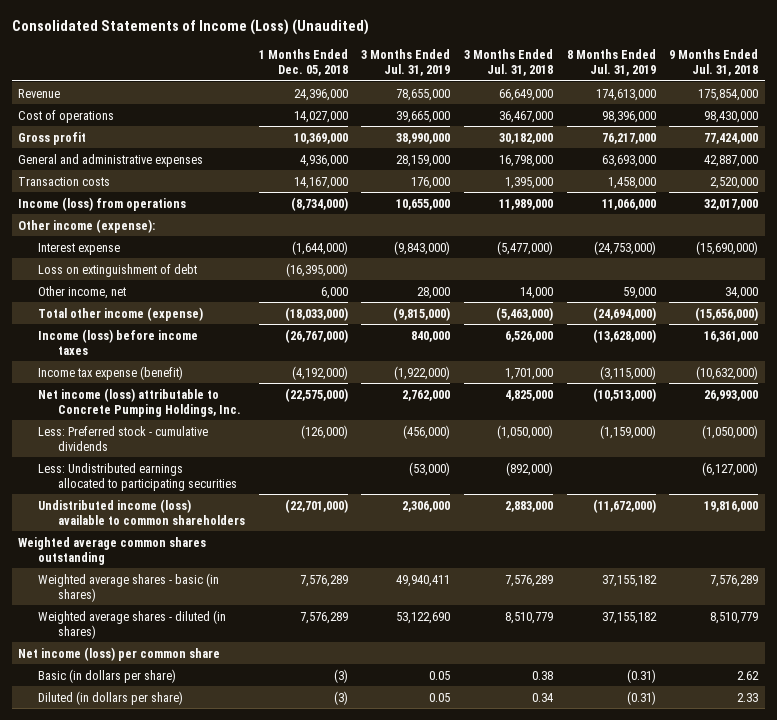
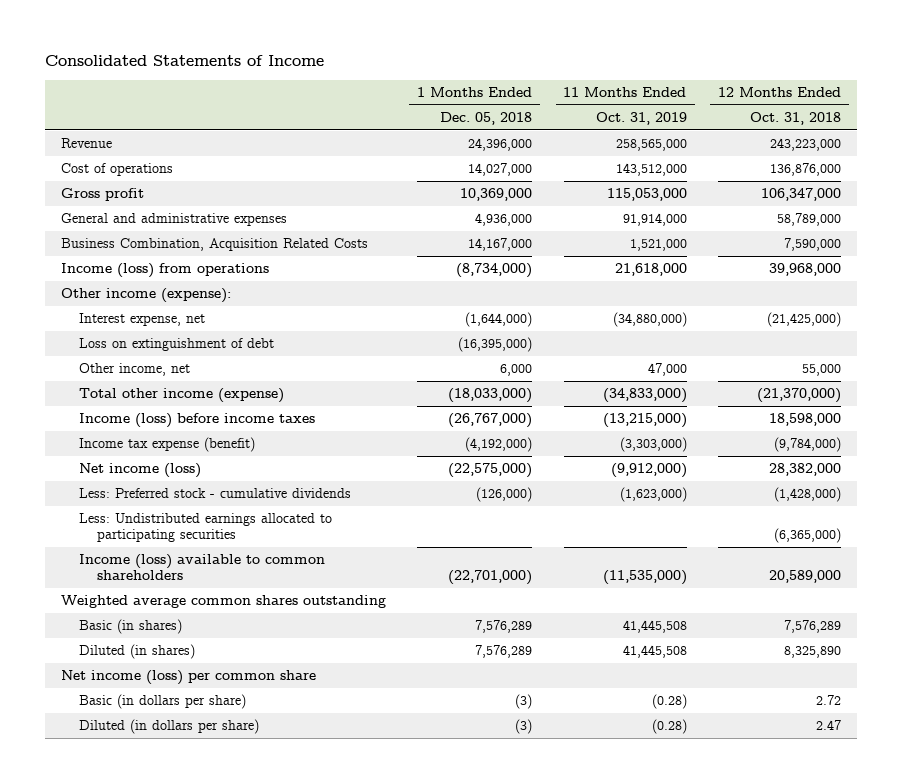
- Consolidated Statements of Income (Loss) (Unaudited)
+ Consolidated Statements of Income
- | 1 Months Ended Dec. 05, 2018 | 3 Months Ended Jul. 31, 2019 | 3 Months Ended Jul. 31, 2018 | 8 Months Ended Jul. 31, 2019 | 9 Months Ended Jul. 31, 2018
+ | 1 Months Ended Dec. 05, 2018 | 11 Months Ended Oct. 31, 2019 | 12 Months Ended Oct. 31, 2018
- Transaction costs | 14,167,000 | 176,000 | 1,395,000 | 1,458,000 | 2,520,000
+ Business Combination, Acquisition Related Costs | 14,167,000 | 1,521,000 | 7,590,000
- Interest expense | (1,644,000) | (9,843,000) | (5,477,000) | (24,753,000) | (15,690,000)
+ Interest expense, net | (1,644,000) | (34,880,000) | (21,425,000)
- Net income (loss) attributable to Concrete Pumping Holdings, Inc. | (22,575,000) | 2,762,000 | 4,825,000 | (10,513,000) | 26,993,000
+ Net income (loss) | (22,575,000) | (9,912,000) | 28,382,000
- Undistributed income (loss) available to common shareholders | (22,701,000) | 2,306,000 | 2,883,000 | (11,672,000) | 19,816,000
+ Income (loss) available to common shareholders | (22,701,000) | (11,535,000) | 20,589,000
- Weighted average shares - basic (in shares) | 7,576,289 | 49,940,411 | 7,576,289 | 37,155,182 | 7,576,289
- Weighted average shares - diluted (in shares) | 7,576,289 | 53,122,690 | 8,510,779 | 37,155,182 | 8,510,779
+ Basic (in shares) | 7,576,289 | 41,445,508 | 7,576,289
+ Diluted (in shares) | 7,576,289 | 41,445,508 | 8,325,890

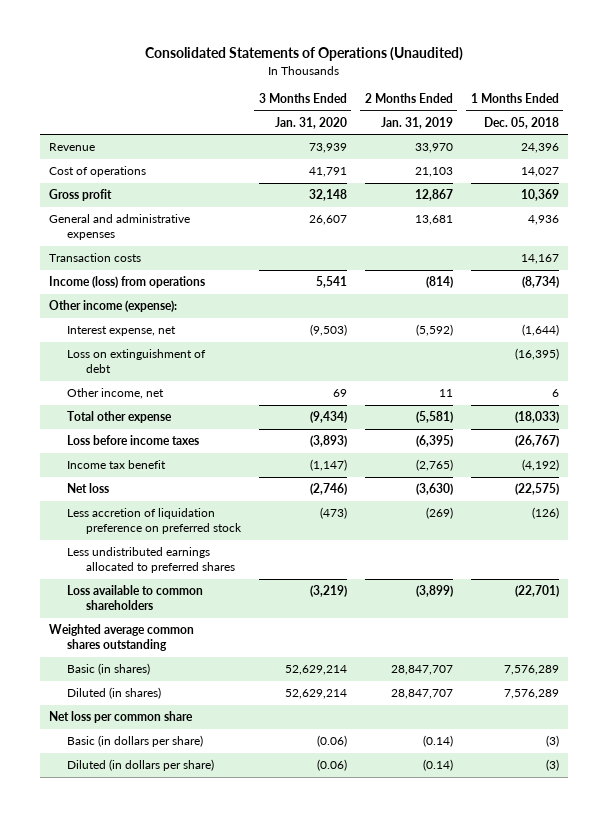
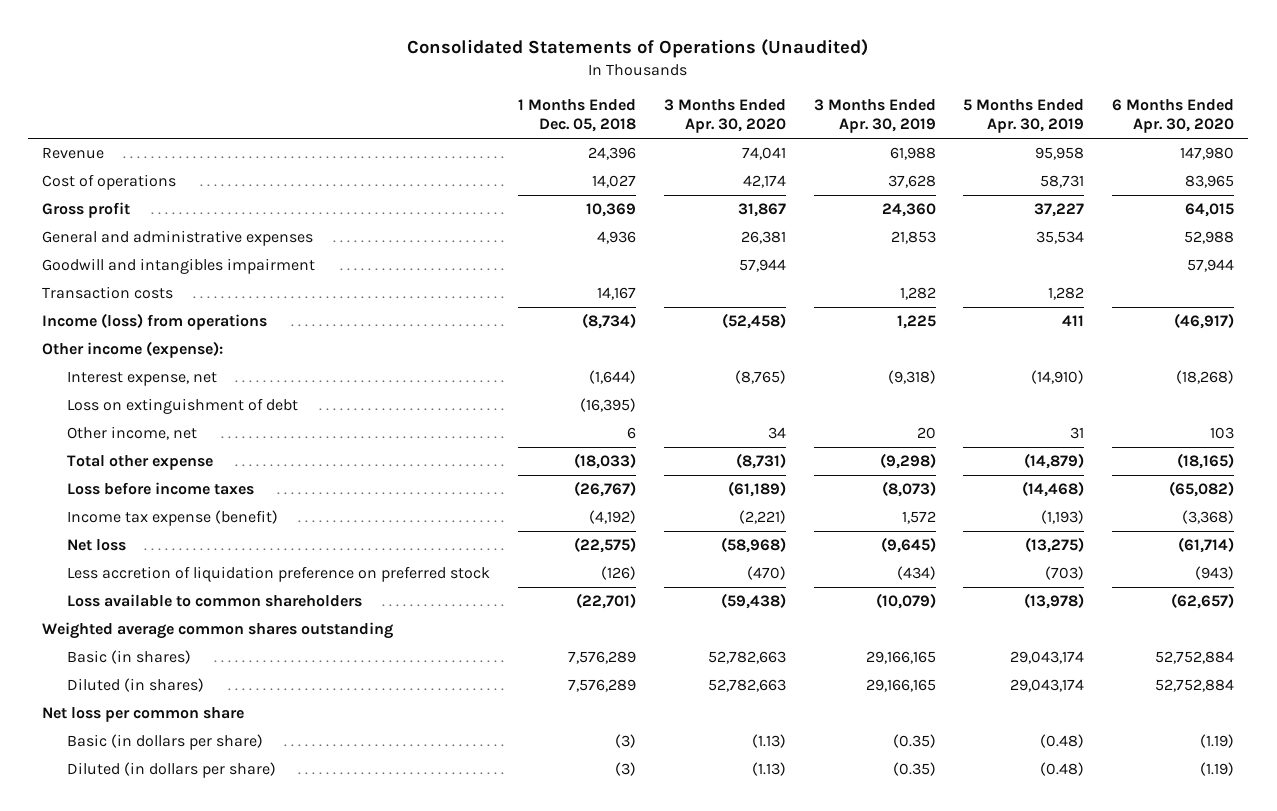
- | 3 Months Ended Jan. 31, 2020 | 2 Months Ended Jan. 31, 2019 | 1 Months Ended Dec. 05, 2018
+ | 1 Months Ended Dec. 05, 2018 | 3 Months Ended Apr. 30, 2020 | 3 Months Ended Apr. 30, 2019 | 5 Months Ended Apr. 30, 2019 | 6 Months Ended Apr. 30, 2020
+ Goodwill and intangibles impairment | | 57,944 | | | 57,944
- Income tax benefit | (1,147) | (2,765) | (4,192)
+ Income tax expense (benefit) | (4,192) | (2,221) | 1,572 | (1,193) | (3,368)
- Less undistributed earnings allocated to preferred shares

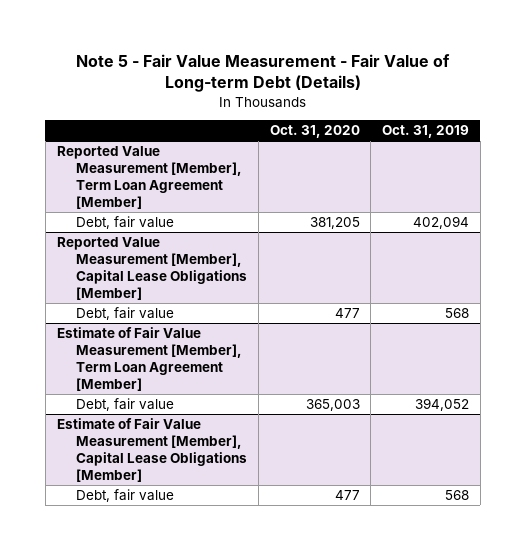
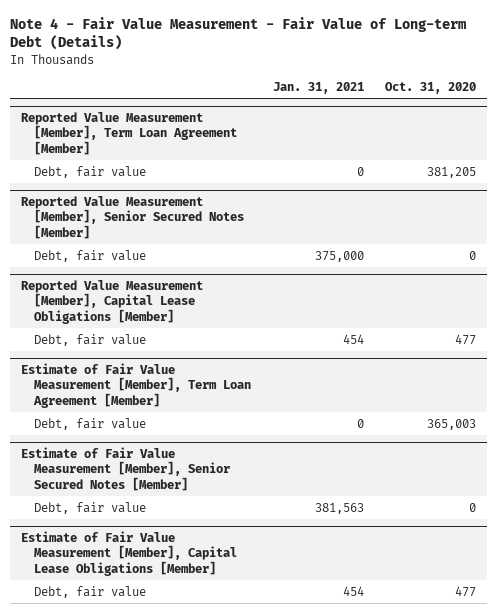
- Note 5 - Fair Value Measurement - Fair Value of Long-term Debt (Details)
+ Note 4 - Fair Value Measurement - Fair Value of Long-term Debt (Details)
- | Oct. 31, 2020 | Oct. 31, 2019
+ | Jan. 31, 2021 | Oct. 31, 2020
+ Reported Value Measurement [Member], Senior Secured Notes [Member]
+ Debt, fair value | 375,000 | 0
+ Estimate of Fair Value Measurement [Member], Senior Secured Notes [Member]
+ Debt, fair value | 381,563 | 0

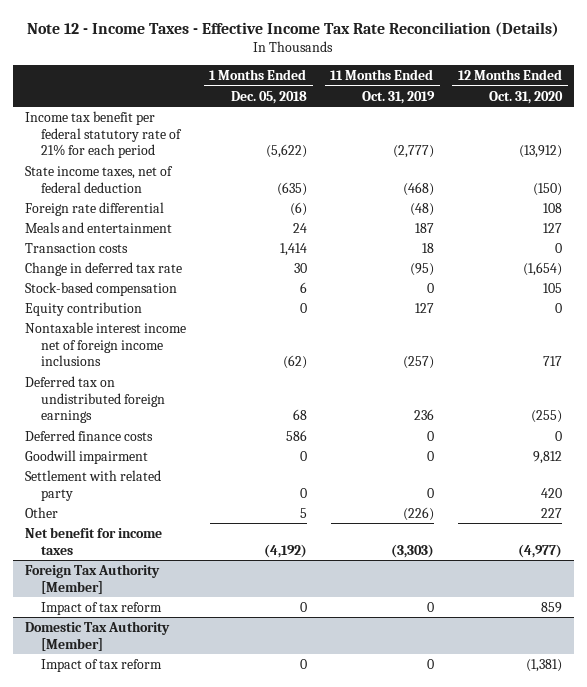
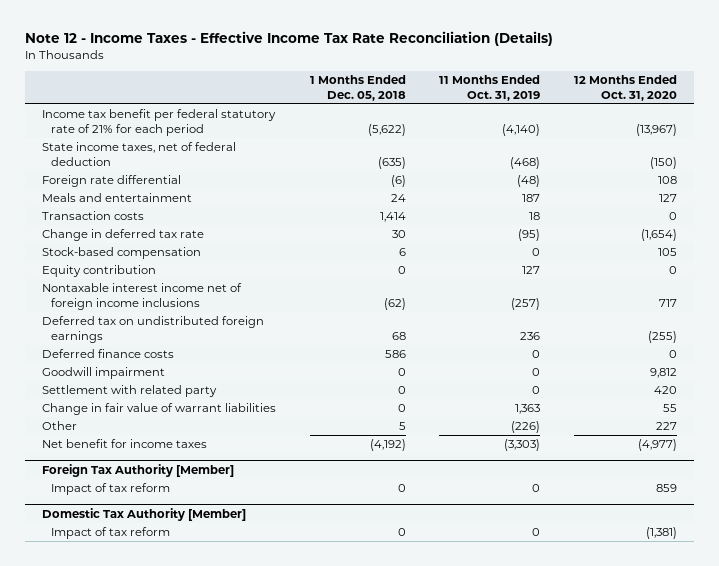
- Income tax benefit per federal statutory rate of 21% for each period | (5,622) | (2,777) | (13,912)
+ Income tax benefit per federal statutory rate of 21% for each period | (5,622) | (4,140) | (13,967)
+ Change in fair value of warrant liabilities | 0 | 1,363 | 55

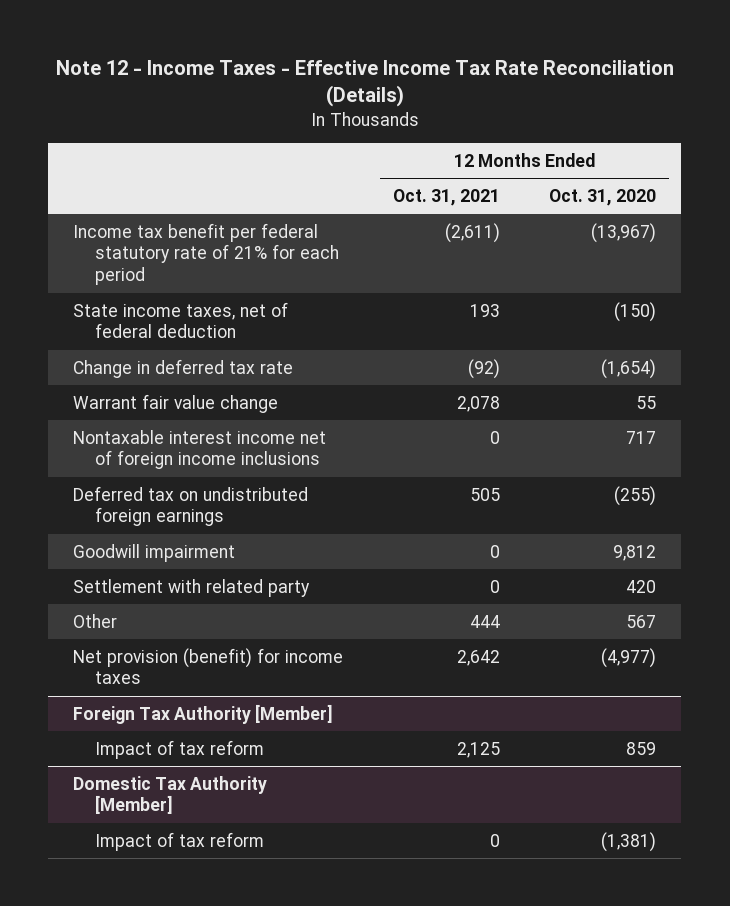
- | 1 Months Ended Dec. 05, 2018 | 11 Months Ended Oct. 31, 2019 | 12 Months Ended Oct. 31, 2020
+ | 12 Months Ended Oct. 31, 2021 | 12 Months Ended Oct. 31, 2020
- Foreign rate differential | (6) | (48) | 108
- Meals and entertainment | 24 | 187 | 127
- Transaction costs | 1,414 | 18 | 0
- Stock-based compensation | 6 | 0 | 105
- Equity contribution | 0 | 127 | 0
+ Warrant fair value change | 2,078 | 55
- Deferred finance costs | 586 | 0 | 0
- Change in fair value of warrant liabilities | 0 | 1,363 | 55
- Other | 5 | (226) | 227
- Net benefit for income taxes | (4,192) | (3,303) | (4,977)
+ Other | 444 | 567
+ Net provision (benefit) for income taxes | 2,642 | (4,977)

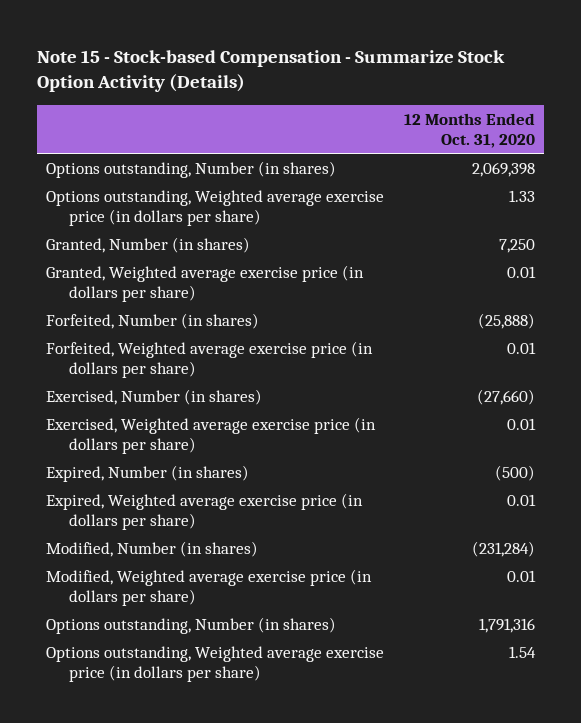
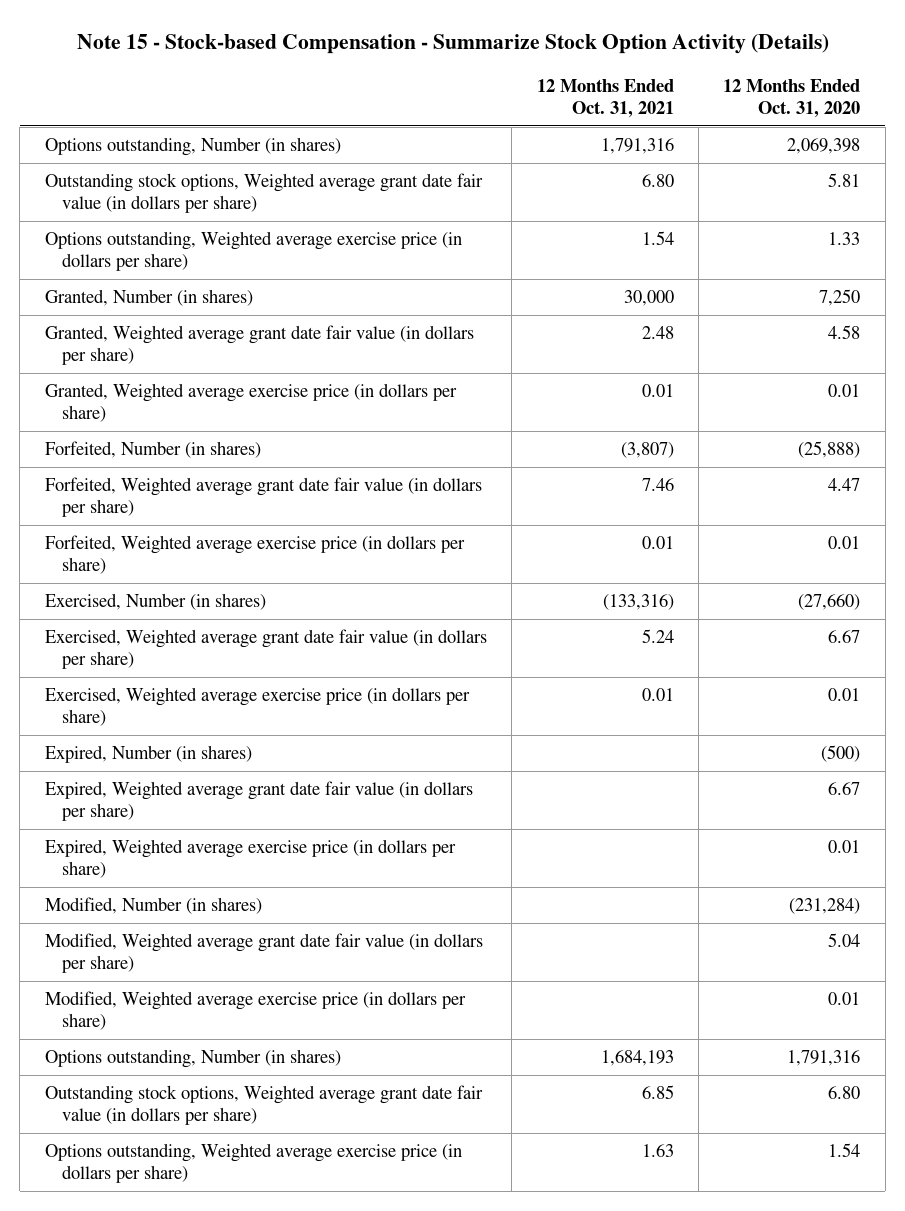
- | 12 Months Ended Oct. 31, 2020
+ | 12 Months Ended Oct. 31, 2021 | 12 Months Ended Oct. 31, 2020
+ Outstanding stock options, Weighted average grant date fair value (in dollars per share) | 6.80 | 5.81
+ Granted, Weighted average grant date fair value (in dollars per share) | 2.48 | 4.58
+ Forfeited, Weighted average grant date fair value (in dollars per share) | 7.46 | 4.47
+ Exercised, Weighted average grant date fair value (in dollars per share) | 5.24 | 6.67
+ Expired, Weighted average grant date fair value (in dollars per share) | | 6.67
+ Modified, Weighted average grant date fair value (in dollars per share) | | 5.04
+ Outstanding stock options, Weighted average grant date fair value (in dollars per share) | 6.85 | 6.80

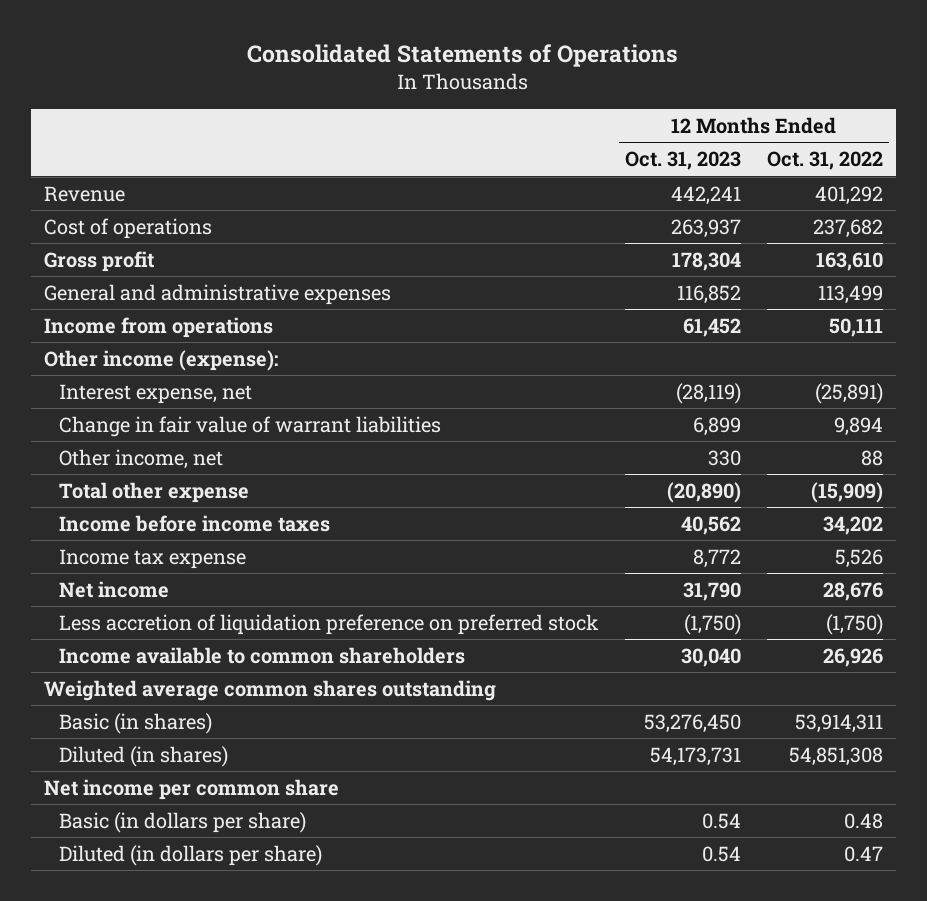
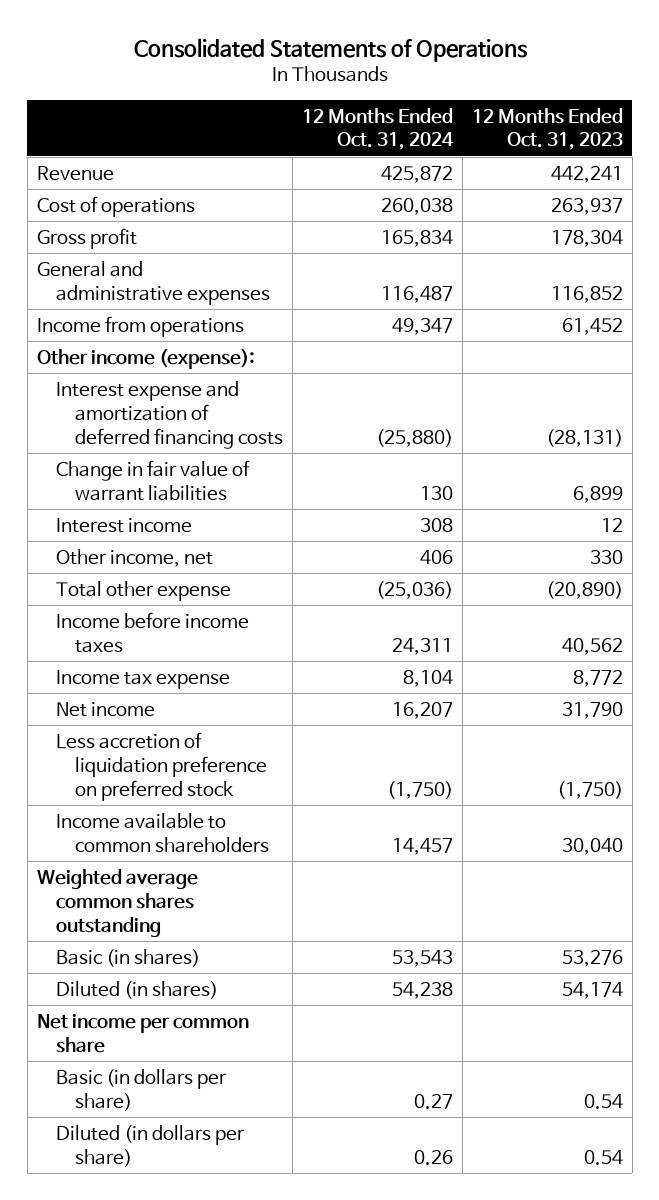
- | 12 Months Ended Oct. 31, 2023 | 12 Months Ended Oct. 31, 2022
+ | 12 Months Ended Oct. 31, 2024 | 12 Months Ended Oct. 31, 2023
- Interest expense, net | (28,119) | (25,891)
+ Interest expense and amortization of deferred financing costs | (25,880) | (28,131)
+ Interest income | 308 | 12
- Basic (in shares) | 53,276,450 | 53,914,311
- Diluted (in shares) | 54,173,731 | 54,851,308
+ Basic (in shares) | 53,543 | 53,276
+ Diluted (in shares) | 54,238 | 54,174

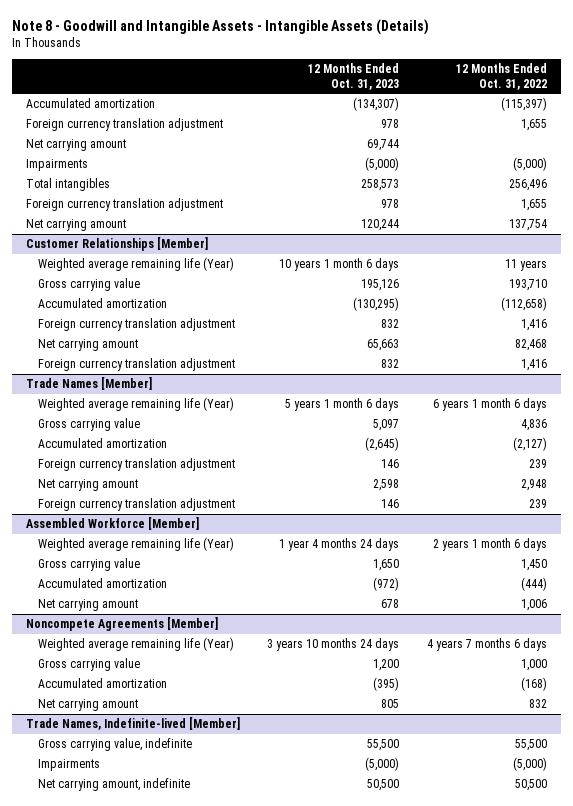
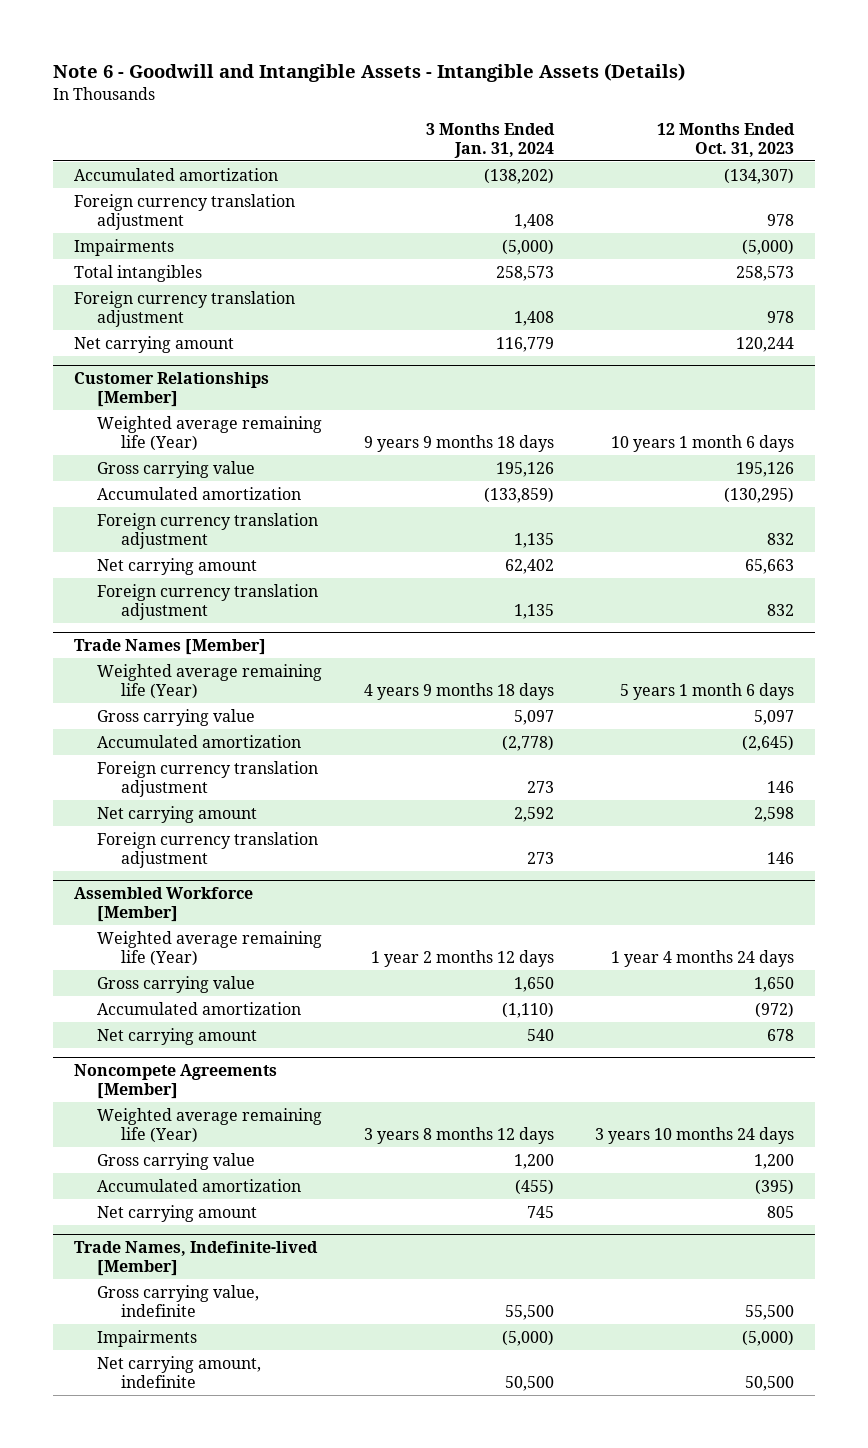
- Note 8 - Goodwill and Intangible Assets - Intangible Assets (Details)
+ Note 6 - Goodwill and Intangible Assets - Intangible Assets (Details)
- | 12 Months Ended Oct. 31, 2023 | 12 Months Ended Oct. 31, 2022
+ | 3 Months Ended Jan. 31, 2024 | 12 Months Ended Oct. 31, 2023
- Net carrying amount | 69,744 |

